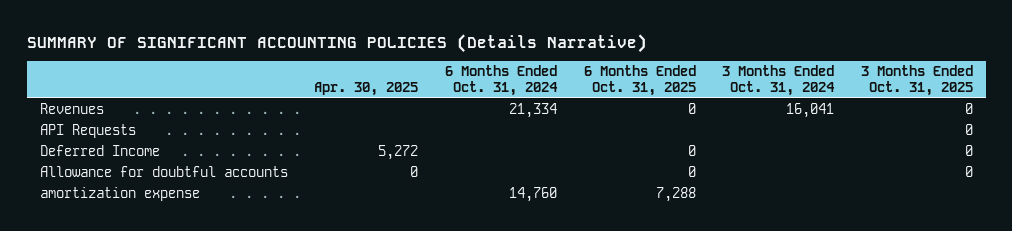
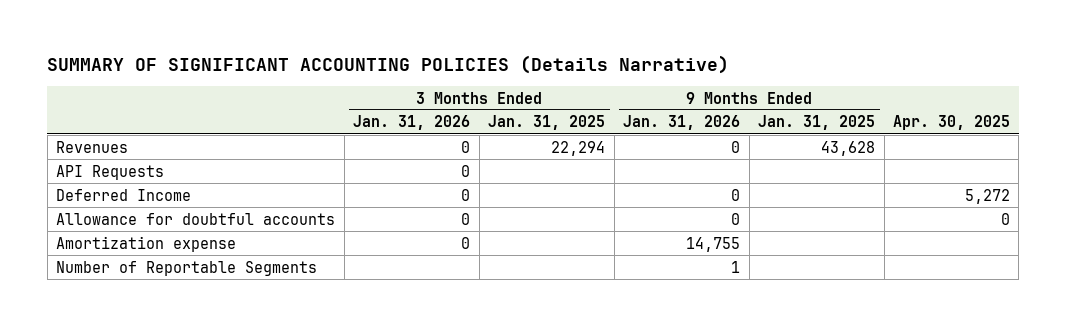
- | Apr. 30, 2025 | 6 Months Ended Oct. 31, 2024 | 6 Months Ended Oct. 31, 2025 | 3 Months Ended Oct. 31, 2024 | 3 Months Ended Oct. 31, 2025
+ | 3 Months Ended Jan. 31, 2026 | 3 Months Ended Jan. 31, 2025 | 9 Months Ended Jan. 31, 2026 | 9 Months Ended Jan. 31, 2025 | Apr. 30, 2025
- amortization expense | | 14,760 | 7,288 | |
+ Amortization expense | 0 | | 14,755 | |
+ Number of Reportable Segments | | | 1 | |

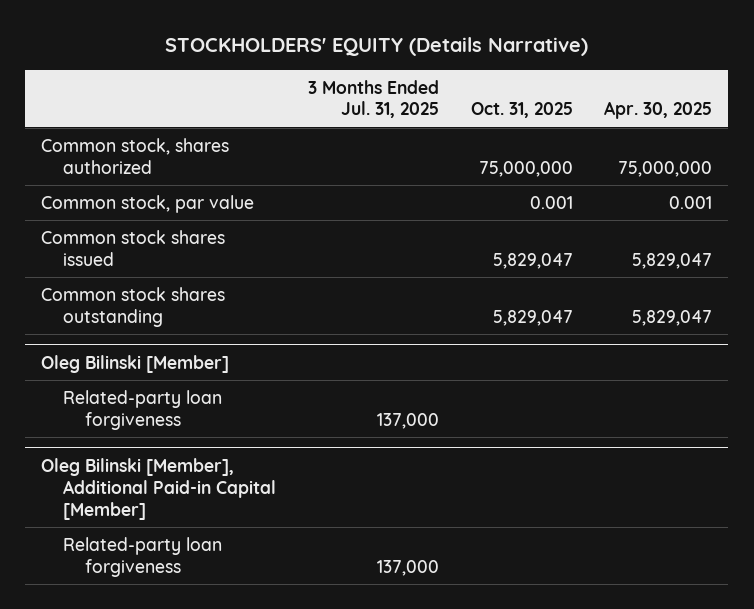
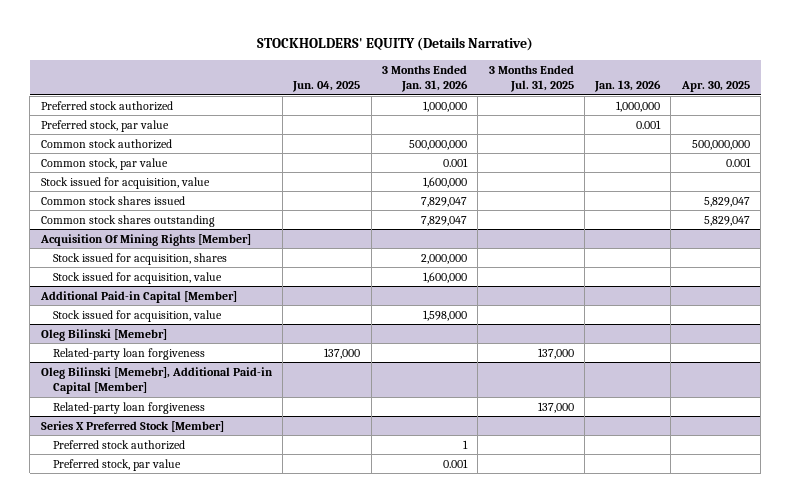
- | 3 Months Ended Jul. 31, 2025 | Oct. 31, 2025 | Apr. 30, 2025
+ | Jun. 04, 2025 | 3 Months Ended Jan. 31, 2026 | 3 Months Ended Jul. 31, 2025 | Jan. 13, 2026 | Apr. 30, 2025
- Common stock, shares authorized | | 75,000,000 | 75,000,000
+ Preferred stock authorized | | 1,000,000 | | 1,000,000 |
+ Preferred stock, par value | | | | 0.001 |
+ Common stock authorized | | 500,000,000 | | | 500,000,000
+ Stock issued for acquisition, value | | 1,600,000 | | |
- Oleg Bilinski [Member]
+ Acquisition Of Mining Rights [Member]
+ Stock issued for acquisition, shares | | 2,000,000 | | |
+ Stock issued for acquisition, value | | 1,600,000 | | |
+ Additional Paid-in Capital [Member]
+ Stock issued for acquisition, value | | 1,598,000 | | |
+ Oleg Bilinski [Memebr]
- Oleg Bilinski [Member], Additional Paid-in Capital [Member]
+ Oleg Bilinski [Memebr], Additional Paid-in Capital [Member]
+ Series X Preferred Stock [Member]
+ Preferred stock authorized | | 1 | | |
+ Preferred stock, par value | | 0.001 | | |

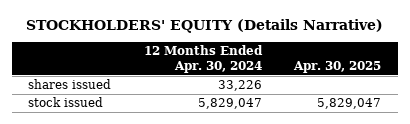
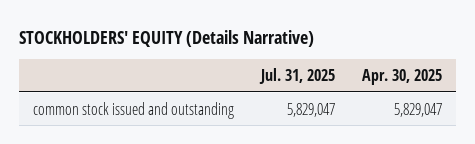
- | 12 Months Ended Apr. 30, 2024 | Apr. 30, 2025
+ | Jul. 31, 2025 | Apr. 30, 2025
- shares issued | 33,226 |
- stock issued | 5,829,047 | 5,829,047
+ common stock issued and outstanding | 5,829,047 | 5,829,047

